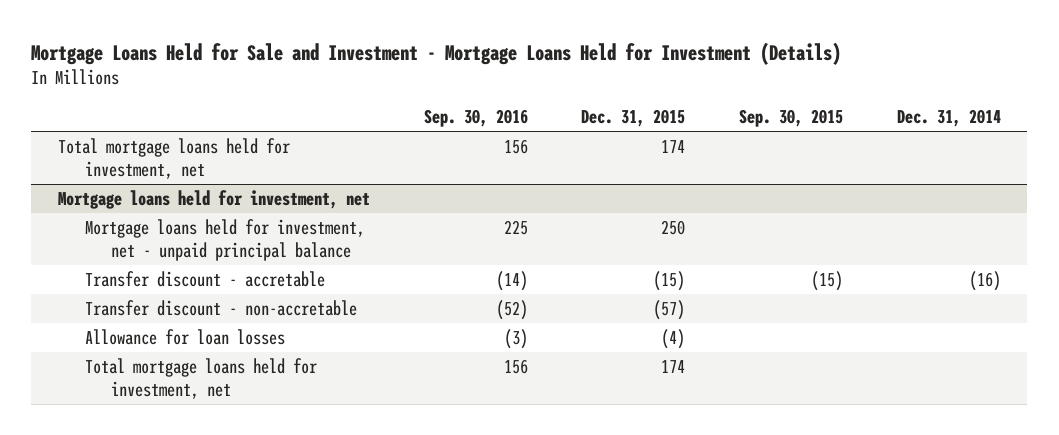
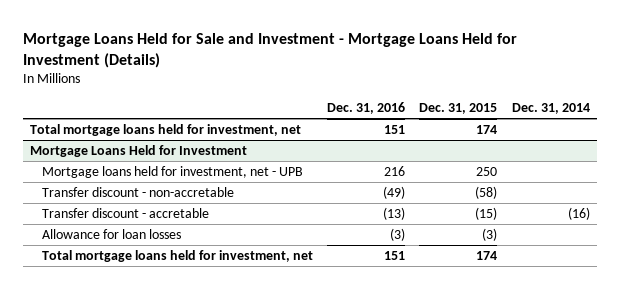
- | Sep. 30, 2016 | Dec. 31, 2015 | Sep. 30, 2015 | Dec. 31, 2014
+ | Dec. 31, 2016 | Dec. 31, 2015 | Dec. 31, 2014
- Mortgage loans held for investment, net
- Mortgage loans held for investment, net - unpaid principal balance | 225 | 250 | |
+ Mortgage Loans Held for Investment
+ Mortgage loans held for investment, net - UPB | 216 | 250 |
+ Transfer discount - non-accretable | (49) | (58) |
- Transfer discount - non-accretable | (52) | (57) | |
- Allowance for loan losses | (3) | (4) | |
+ Allowance for loan losses | (3) | (3) |

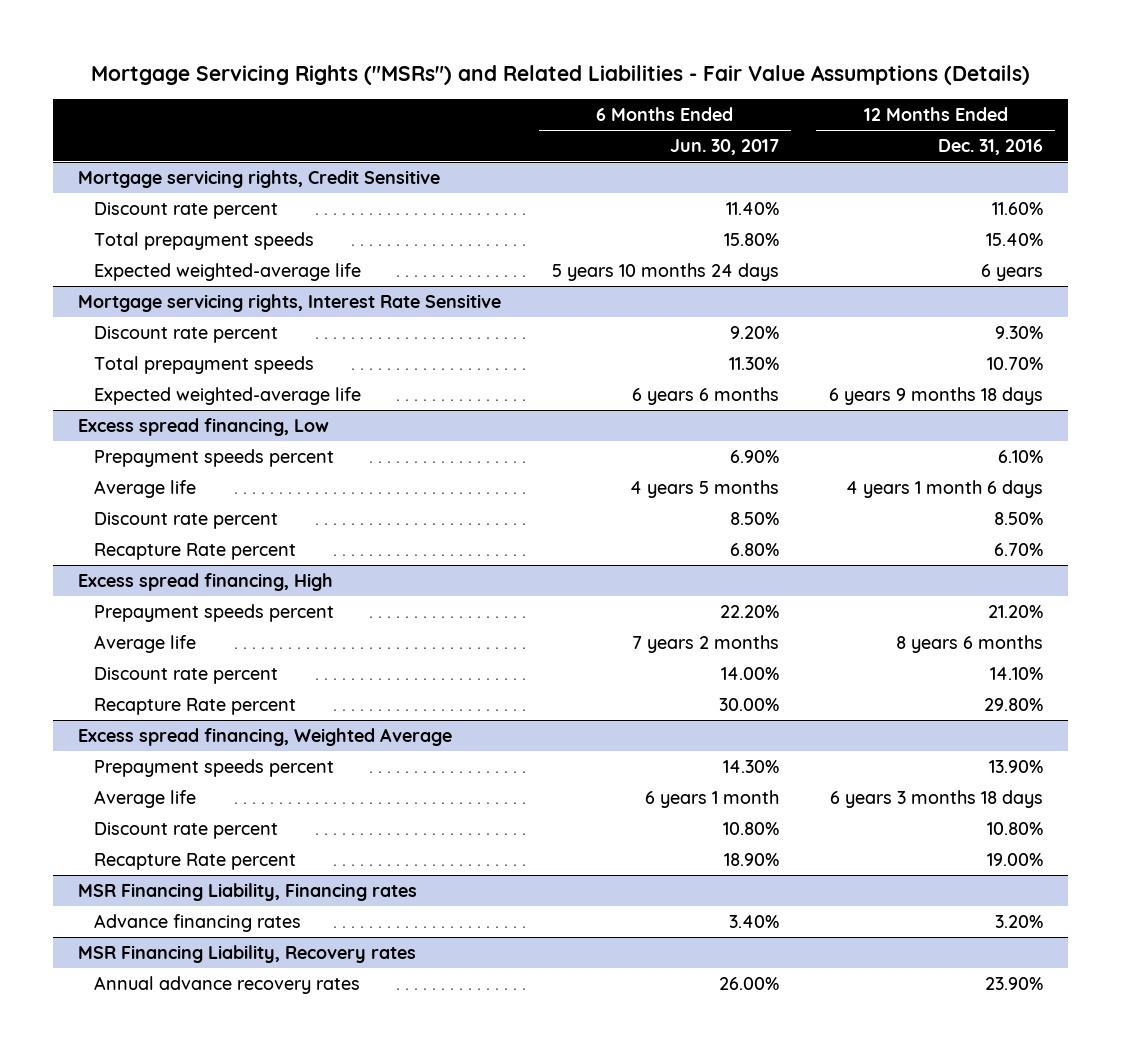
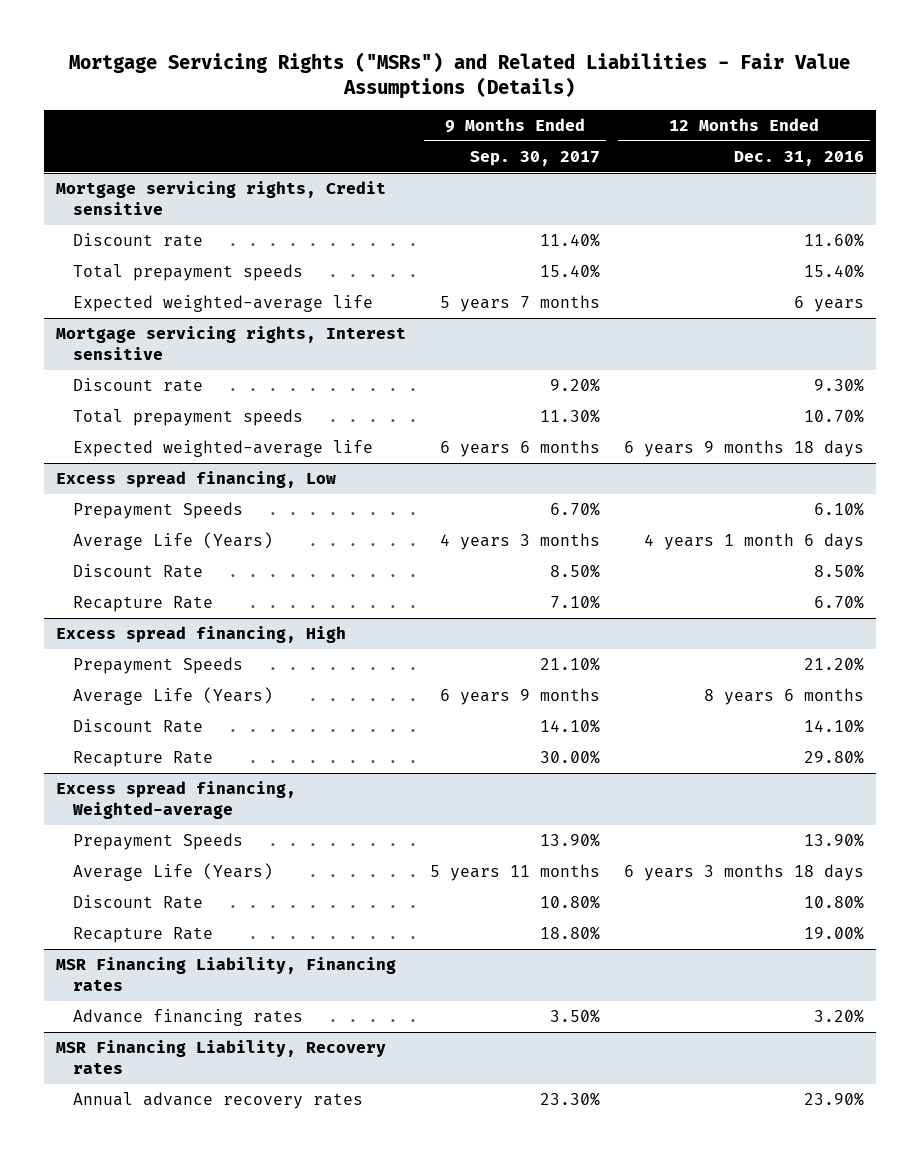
- | 6 Months Ended Jun. 30, 2017 | 12 Months Ended Dec. 31, 2016
+ | 9 Months Ended Sep. 30, 2017 | 12 Months Ended Dec. 31, 2016
- Mortgage servicing rights, Credit Sensitive
- Discount rate percent | 11.40% | 11.60%
+ Mortgage servicing rights, Credit sensitive
+ Discount rate | 11.40% | 11.60%
- Mortgage servicing rights, Interest Rate Sensitive
- Discount rate percent | 9.20% | 9.30%
+ Mortgage servicing rights, Interest sensitive
+ Discount rate | 9.20% | 9.30%
@ Excess spread financing, Low
- Prepayment speeds percent | 6.90% | 6.10%
- Average life | 4 years 5 months | 4 years 1 month 6 days
- Discount rate percent | 8.50% | 8.50%
- Recapture Rate percent | 6.80% | 6.70%
+ Prepayment Speeds | 6.70% | 6.10%
+ Average Life (Years) | 4 years 3 months | 4 years 1 month 6 days
+ Discount Rate | 8.50% | 8.50%
+ Recapture Rate | 7.10% | 6.70%
@ Excess spread financing, High
- Prepayment speeds percent | 22.20% | 21.20%
- Average life | 7 years 2 months | 8 years 6 months
- Discount rate percent | 14.00% | 14.10%
- Recapture Rate percent | 30.00% | 29.80%
- Excess spread financing, Weighted Average
- Prepayment speeds percent | 14.30% | 13.90%
- Average life | 6 years 1 month | 6 years 3 months 18 days
- Discount rate percent | 10.80% | 10.80%
- Recapture Rate percent | 18.90% | 19.00%
@ Excess spread financing, High
+ Prepayment Speeds | 21.10% | 21.20%
+ Average Life (Years) | 6 years 9 months | 8 years 6 months
+ Discount Rate | 14.10% | 14.10%
+ Recapture Rate | 30.00% | 29.80%
+ Excess spread financing, Weighted-average
+ Prepayment Speeds | 13.90% | 13.90%
+ Average Life (Years) | 5 years 11 months | 6 years 3 months 18 days
+ Discount Rate | 10.80% | 10.80%
+ Recapture Rate | 18.80% | 19.00%

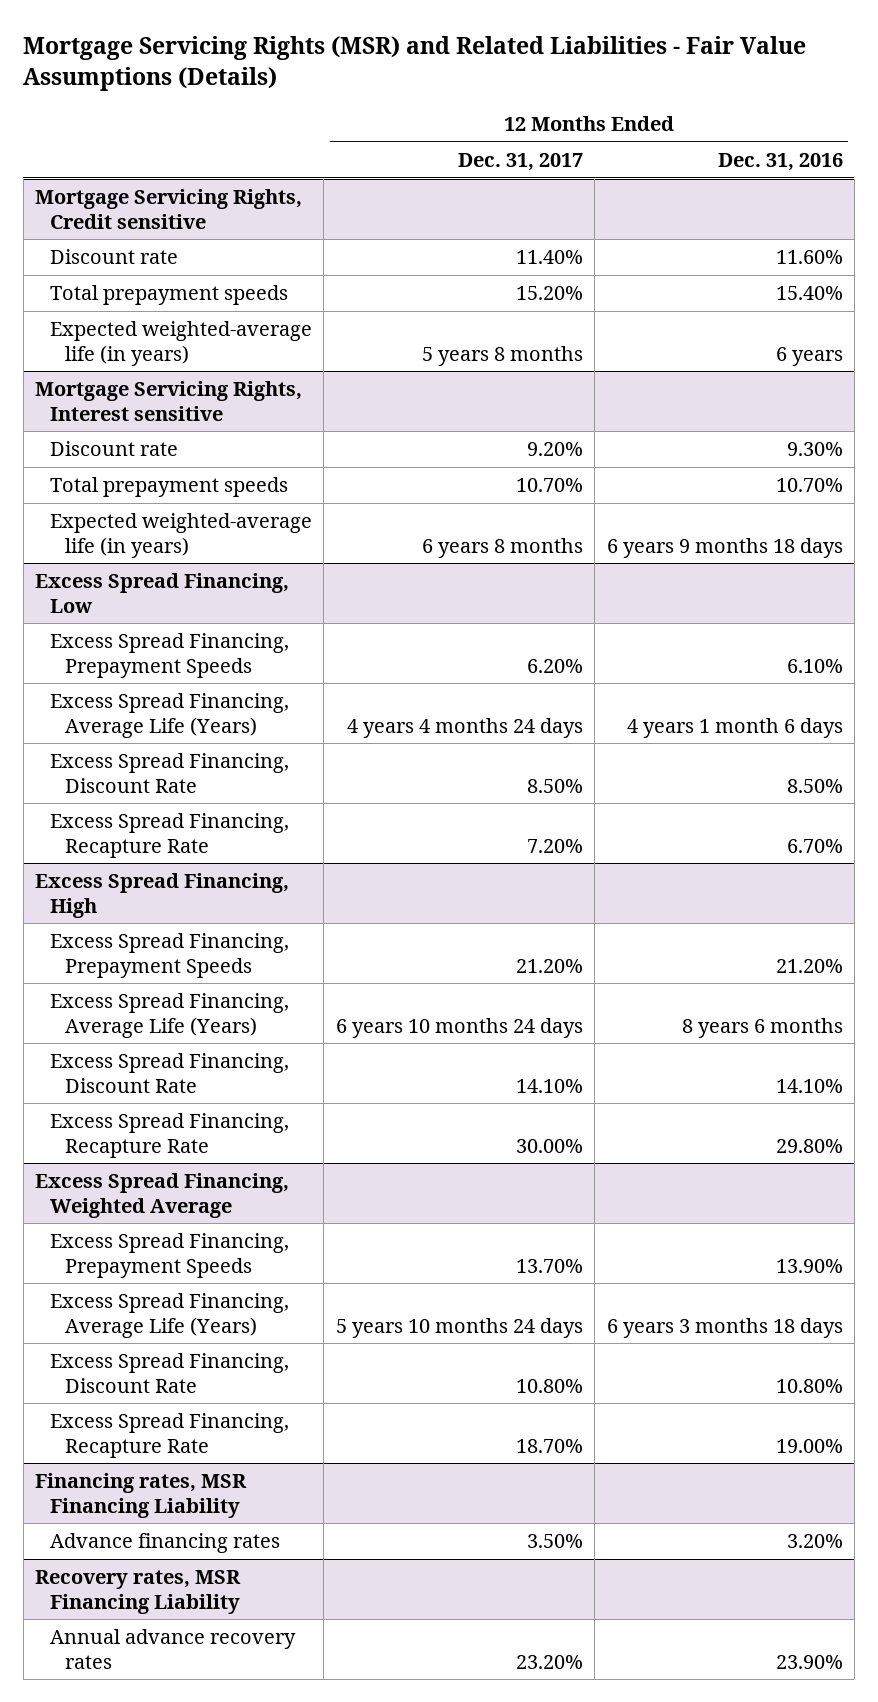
- Mortgage Servicing Rights ("MSRs") and Related Liabilities - Fair Value Assumptions (Details)
+ Mortgage Servicing Rights (MSR) and Related Liabilities - Fair Value Assumptions (Details)
- | 9 Months Ended Sep. 30, 2017 | 12 Months Ended Dec. 31, 2016
+ | 12 Months Ended Dec. 31, 2017 | 12 Months Ended Dec. 31, 2016
- Mortgage servicing rights, Credit sensitive
+ Mortgage Servicing Rights, Credit sensitive
- Expected weighted-average life | 5 years 7 months | 6 years
- Mortgage servicing rights, Interest sensitive
+ Expected weighted-average life (in years) | 5 years 8 months | 6 years
+ Mortgage Servicing Rights, Interest sensitive
- Expected weighted-average life | 6 years 6 months | 6 years 9 months 18 days
- Excess spread financing, Low
- Prepayment Speeds | 6.70% | 6.10%
- Average Life (Years) | 4 years 3 months | 4 years 1 month 6 days
- Discount Rate | 8.50% | 8.50%
- Recapture Rate | 7.10% | 6.70%
- Excess spread financing, High
- Prepayment Speeds | 21.10% | 21.20%
- Average Life (Years) | 6 years 9 months | 8 years 6 months
- Discount Rate | 14.10% | 14.10%
- Recapture Rate | 30.00% | 29.80%
- Excess spread financing, Weighted-average
- Prepayment Speeds | 13.90% | 13.90%
- Average Life (Years) | 5 years 11 months | 6 years 3 months 18 days
- Discount Rate | 10.80% | 10.80%
- Recapture Rate | 18.80% | 19.00%
- MSR Financing Liability, Financing rates
+ Expected weighted-average life (in years) | 6 years 8 months | 6 years 9 months 18 days
+ Excess Spread Financing, Low
+ Excess Spread Financing, Prepayment Speeds | 6.20% | 6.10%
+ Excess Spread Financing, Average Life (Years) | 4 years 4 months 24 days | 4 years 1 month 6 days
+ Excess Spread Financing, Discount Rate | 8.50% | 8.50%
+ Excess Spread Financing, Recapture Rate | 7.20% | 6.70%
+ Excess Spread Financing, High
+ Excess Spread Financing, Prepayment Speeds | 21.20% | 21.20%
+ Excess Spread Financing, Average Life (Years) | 6 years 10 months 24 days | 8 years 6 months
+ Excess Spread Financing, Discount Rate | 14.10% | 14.10%
+ Excess Spread Financing, Recapture Rate | 30.00% | 29.80%
+ Excess Spread Financing, Weighted Average
+ Excess Spread Financing, Prepayment Speeds | 13.70% | 13.90%
+ Excess Spread Financing, Average Life (Years) | 5 years 10 months 24 days | 6 years 3 months 18 days
+ Excess Spread Financing, Discount Rate | 10.80% | 10.80%
+ Excess Spread Financing, Recapture Rate | 18.70% | 19.00%
+ Financing rates, MSR Financing Liability
- MSR Financing Liability, Recovery rates
+ Recovery rates, MSR Financing Liability

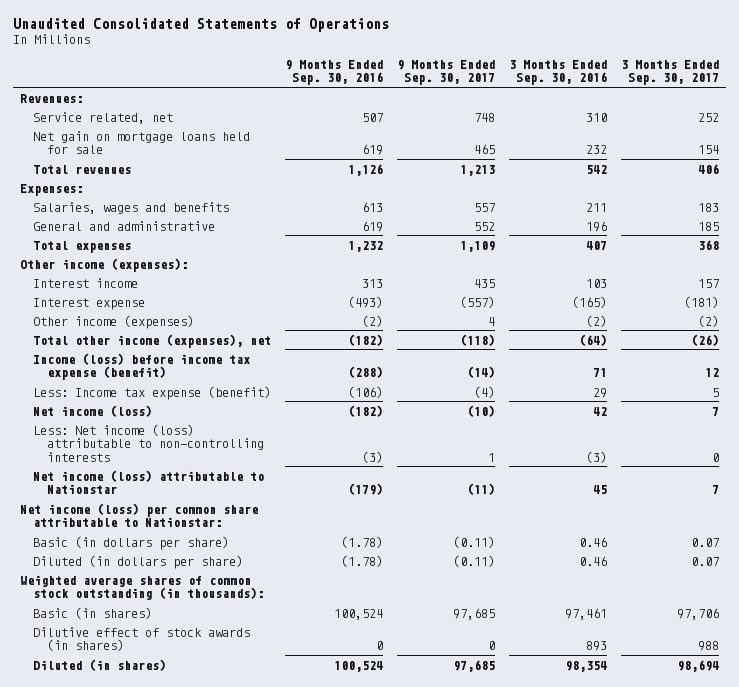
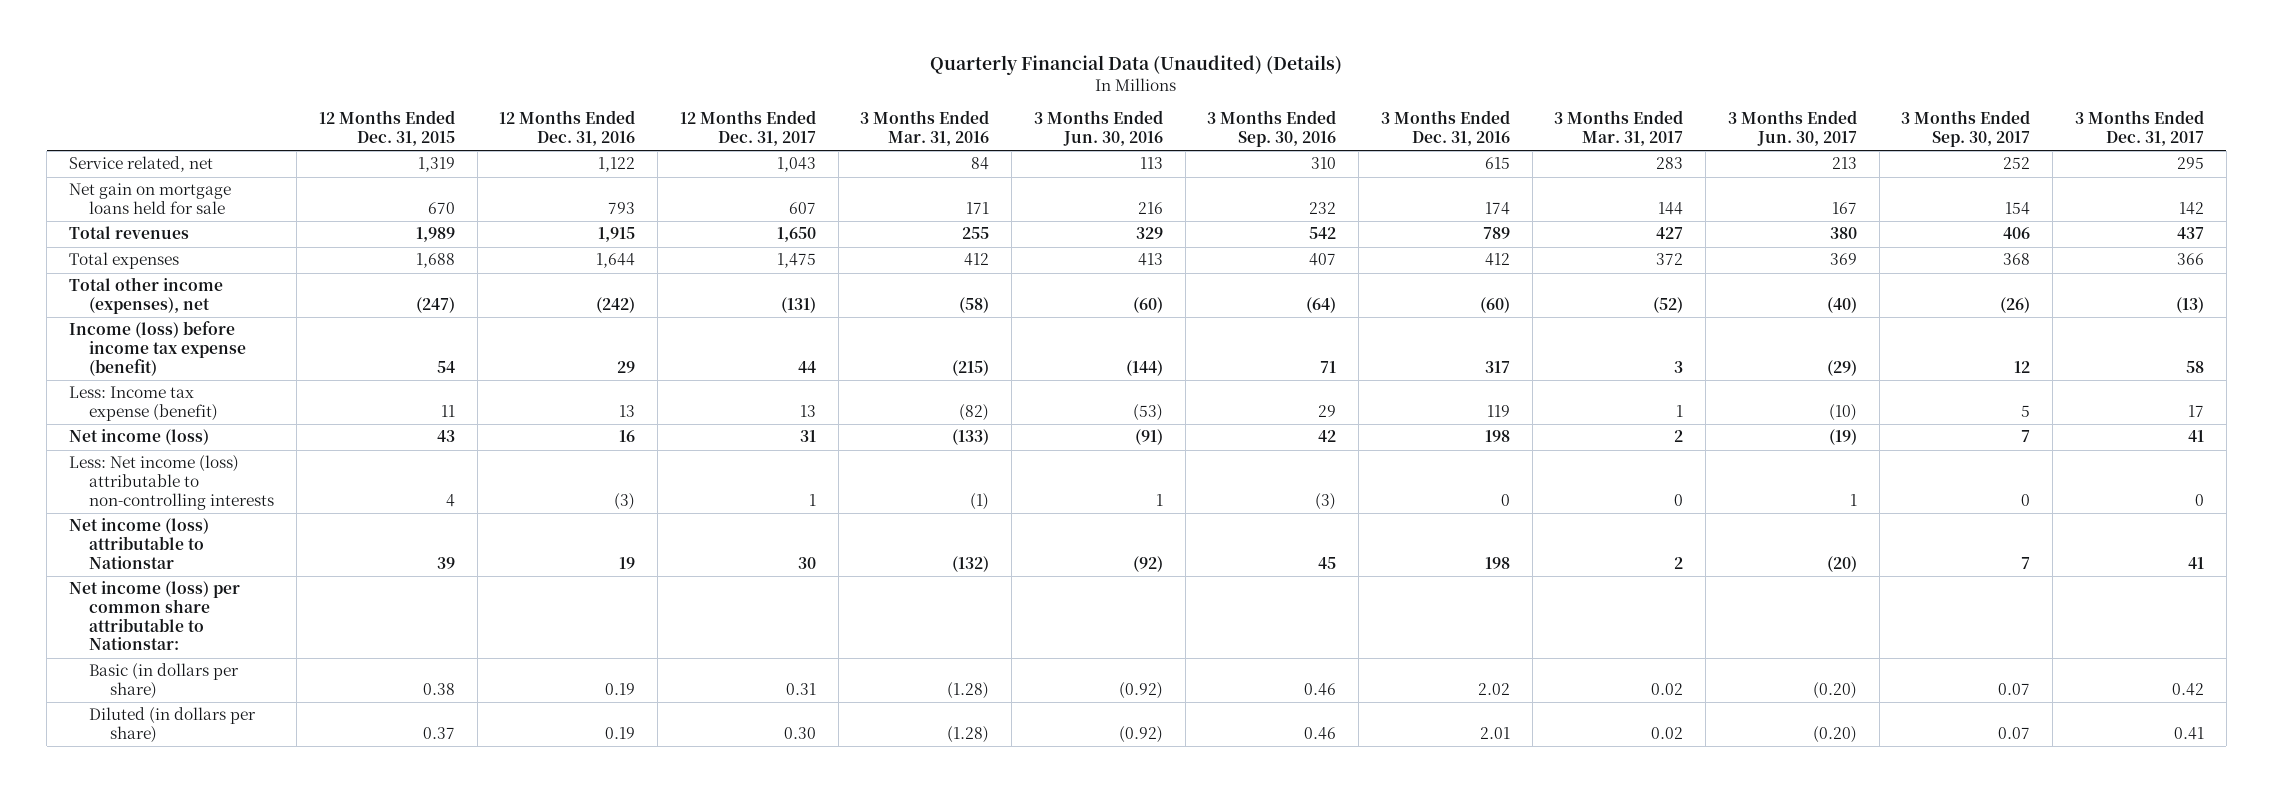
- Unaudited Consolidated Statements of Operations
+ Quarterly Financial Data (Unaudited) (Details)
- | 9 Months Ended Sep. 30, 2016 | 9 Months Ended Sep. 30, 2017 | 3 Months Ended Sep. 30, 2016 | 3 Months Ended Sep. 30, 2017
+ | 12 Months Ended Dec. 31, 2015 | 12 Months Ended Dec. 31, 2016 | 12 Months Ended Dec. 31, 2017 | 3 Months Ended Mar. 31, 2016 | 3 Months Ended Jun. 30, 2016 | 3 Months Ended Sep. 30, 2016 | 3 Months Ended Dec. 31, 2016 | 3 Months Ended Mar. 31, 2017 | 3 Months Ended Jun. 30, 2017 | 3 Months Ended Sep. 30, 2017 | 3 Months Ended Dec. 31, 2017
- Revenues:
- Expenses:
- Salaries, wages and benefits | 613 | 557 | 211 | 183
- General and administrative | 619 | 552 | 196 | 185
- Other income (expenses):
- Interest income | 313 | 435 | 103 | 157
- Interest expense | (493) | (557) | (165) | (181)
- Other income (expenses) | (2) | 4 | (2) | (2)
- Weighted average shares of common stock outstanding (in thousands):
- Basic (in shares) | 100,524 | 97,685 | 97,461 | 97,706
- Dilutive effect of stock awards (in shares) | 0 | 0 | 893 | 988
- Diluted (in shares) | 100,524 | 97,685 | 98,354 | 98,694

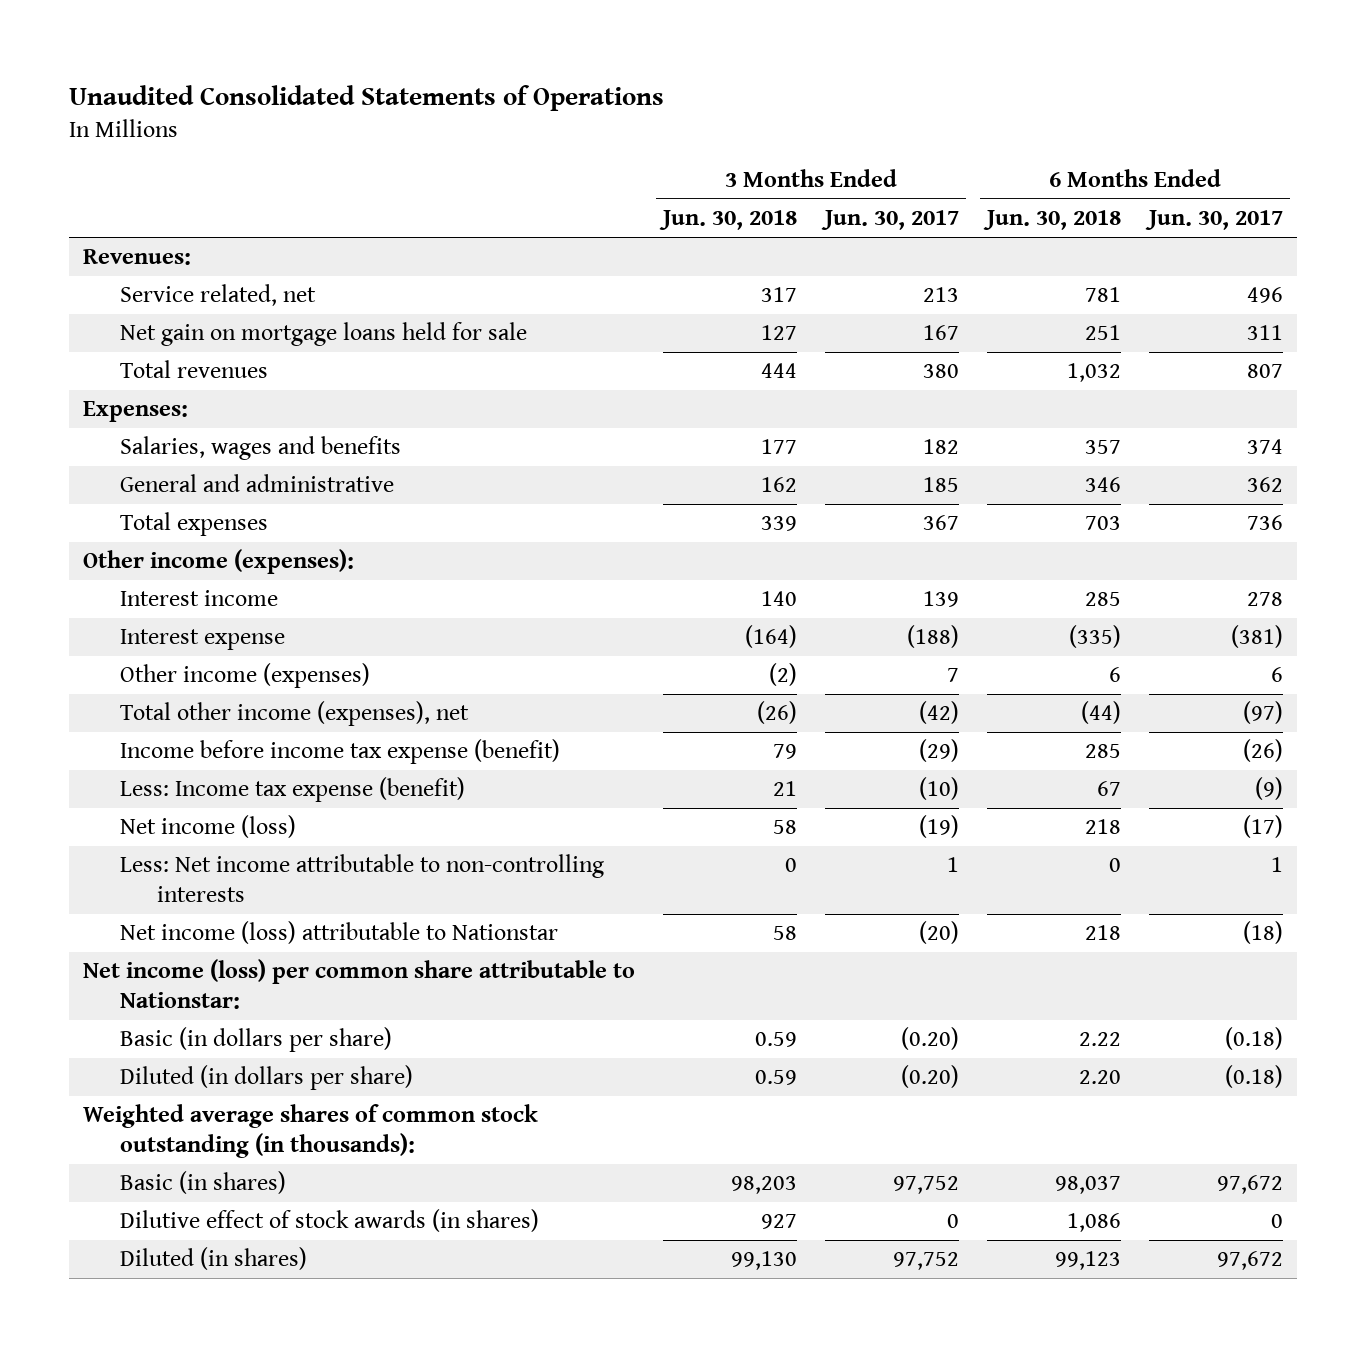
- Quarterly Financial Data (Unaudited) (Details)
+ Unaudited Consolidated Statements of Operations
- | 12 Months Ended Dec. 31, 2015 | 12 Months Ended Dec. 31, 2016 | 12 Months Ended Dec. 31, 2017 | 3 Months Ended Mar. 31, 2016 | 3 Months Ended Jun. 30, 2016 | 3 Months Ended Sep. 30, 2016 | 3 Months Ended Dec. 31, 2016 | 3 Months Ended Mar. 31, 2017 | 3 Months Ended Jun. 30, 2017 | 3 Months Ended Sep. 30, 2017 | 3 Months Ended Dec. 31, 2017
+ | 3 Months Ended Jun. 30, 2018 | 3 Months Ended Jun. 30, 2017 | 6 Months Ended Jun. 30, 2018 | 6 Months Ended Jun. 30, 2017
+ Revenues:
- Total expenses | 1,688 | 1,644 | 1,475 | 412 | 413 | 407 | 412 | 372 | 369 | 368 | 366
- Total other income (expenses), net | (247) | (242) | (131) | (58) | (60) | (64) | (60) | (52) | (40) | (26) | (13)
- Income (loss) before income tax expense (benefit) | 54 | 29 | 44 | (215) | (144) | 71 | 317 | 3 | (29) | 12 | 58
+ Expenses:
+ Salaries, wages and benefits | 177 | 182 | 357 | 374
+ General and administrative | 162 | 185 | 346 | 362
+ Total expenses | 339 | 367 | 703 | 736
+ Other income (expenses):
+ Interest income | 140 | 139 | 285 | 278
+ Interest expense | (164) | (188) | (335) | (381)
+ Other income (expenses) | (2) | 7 | 6 | 6
+ Total other income (expenses), net | (26) | (42) | (44) | (97)
+ Income before income tax expense (benefit) | 79 | (29) | 285 | (26)
- Less: Net income (loss) attributable to non-controlling interests | 4 | (3) | 1 | (1) | 1 | (3) | 0 | 0 | 1 | 0 | 0
+ Less: Net income attributable to non-controlling interests | 0 | 1 | 0 | 1
+ Weighted average shares of common stock outstanding (in thousands):
+ Basic (in shares) | 98,203 | 97,752 | 98,037 | 97,672
+ Dilutive effect of stock awards (in shares) | 927 | 0 | 1,086 | 0
+ Diluted (in shares) | 99,130 | 97,752 | 99,123 | 97,672

